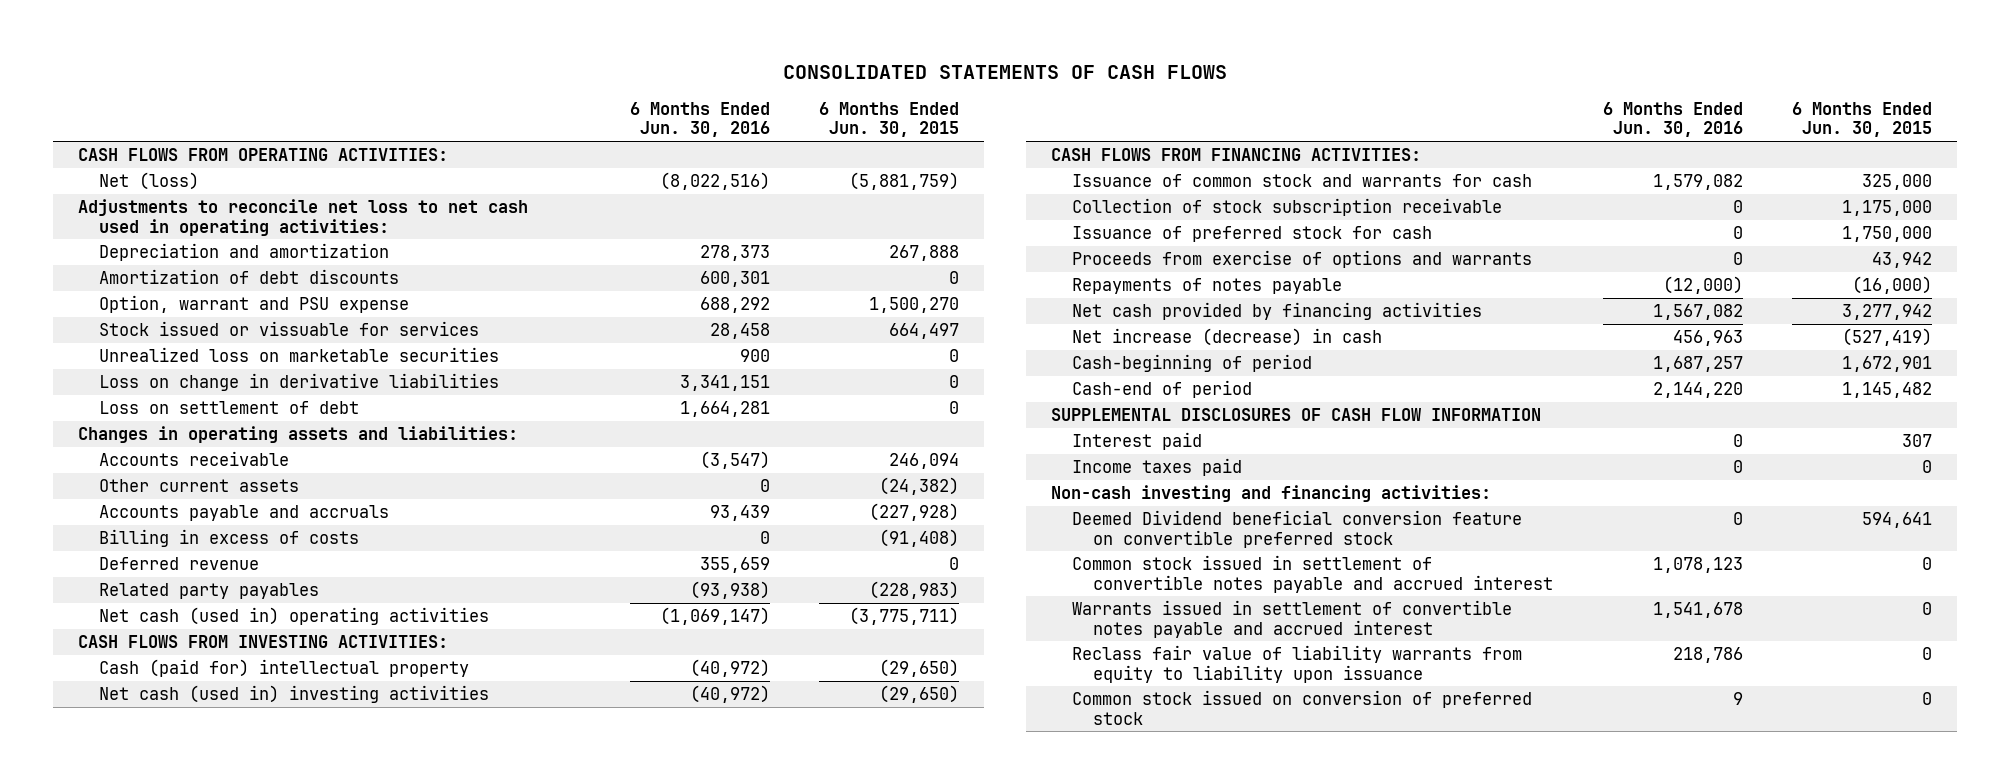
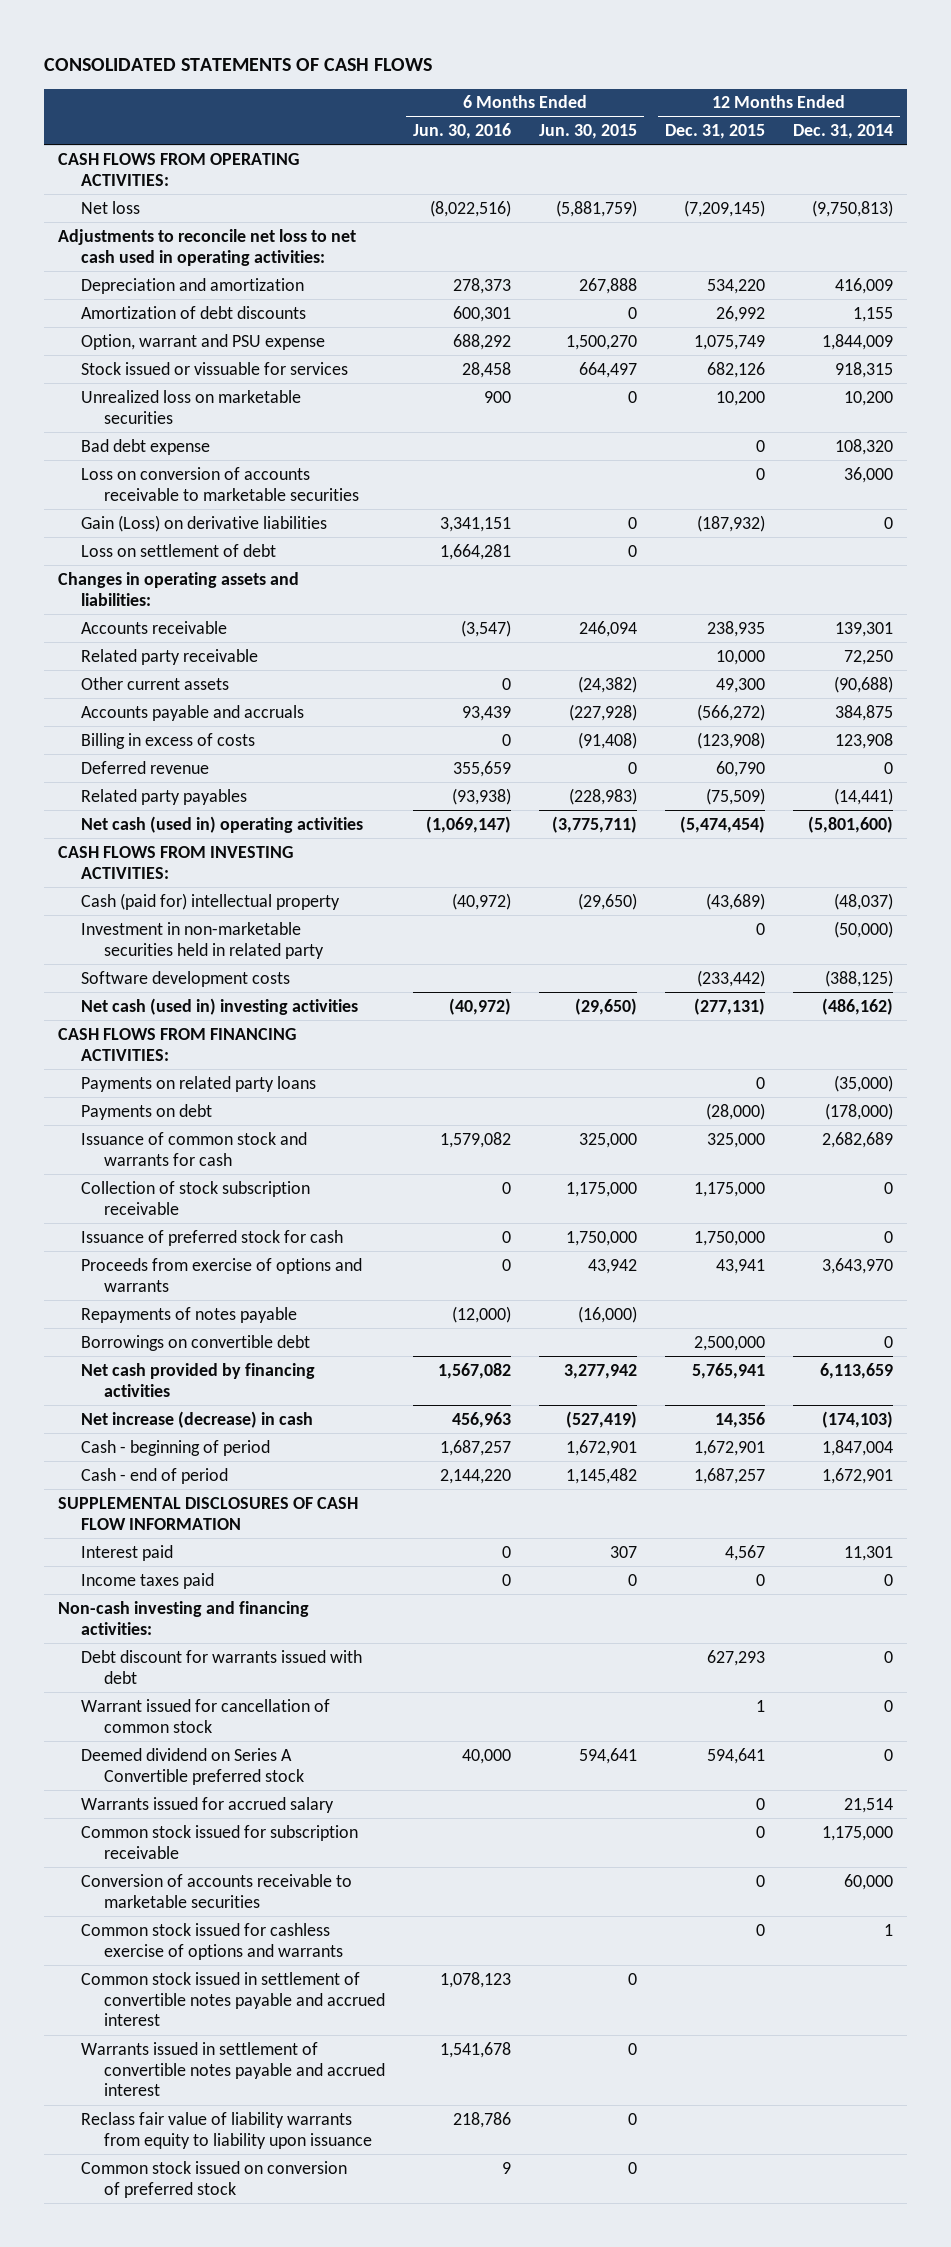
- | 6 Months Ended Jun. 30, 2016 | 6 Months Ended Jun. 30, 2015
+ | 6 Months Ended Jun. 30, 2016 | 6 Months Ended Jun. 30, 2015 | 12 Months Ended Dec. 31, 2015 | 12 Months Ended Dec. 31, 2014
- Net (loss) | (8,022,516) | (5,881,759)
+ Net loss | (8,022,516) | (5,881,759) | (7,209,145) | (9,750,813)
- Loss on change in derivative liabilities | 3,341,151 | 0
+ Bad debt expense | | | 0 | 108,320
+ Loss on conversion of accounts receivable to marketable securities | | | 0 | 36,000
+ Gain (Loss) on derivative liabilities | 3,341,151 | 0 | (187,932) | 0
+ Related party receivable | | | 10,000 | 72,250
+ Investment in non-marketable securities held in related party | | | 0 | (50,000)
+ Software development costs | | | (233,442) | (388,125)
+ Payments on related party loans | | | 0 | (35,000)
+ Payments on debt | | | (28,000) | (178,000)
+ Borrowings on convertible debt | | | 2,500,000 | 0
- Cash-beginning of period | 1,687,257 | 1,672,901
- Cash-end of period | 2,144,220 | 1,145,482
+ Cash - beginning of period | 1,687,257 | 1,672,901 | 1,672,901 | 1,847,004
+ Cash - end of period | 2,144,220 | 1,145,482 | 1,687,257 | 1,672,901
- Deemed Dividend beneficial conversion feature on convertible preferred stock | 0 | 594,641
+ Debt discount for warrants issued with debt | | | 627,293 | 0
+ Warrant issued for cancellation of common stock | | | 1 | 0
+ Deemed dividend on Series A Convertible preferred stock | 40,000 | 594,641 | 594,641 | 0
+ Warrants issued for accrued salary | | | 0 | 21,514
+ Common stock issued for subscription receivable | | | 0 | 1,175,000
+ Conversion of accounts receivable to marketable securities | | | 0 | 60,000
+ Common stock issued for cashless exercise of options and warrants | | | 0 | 1

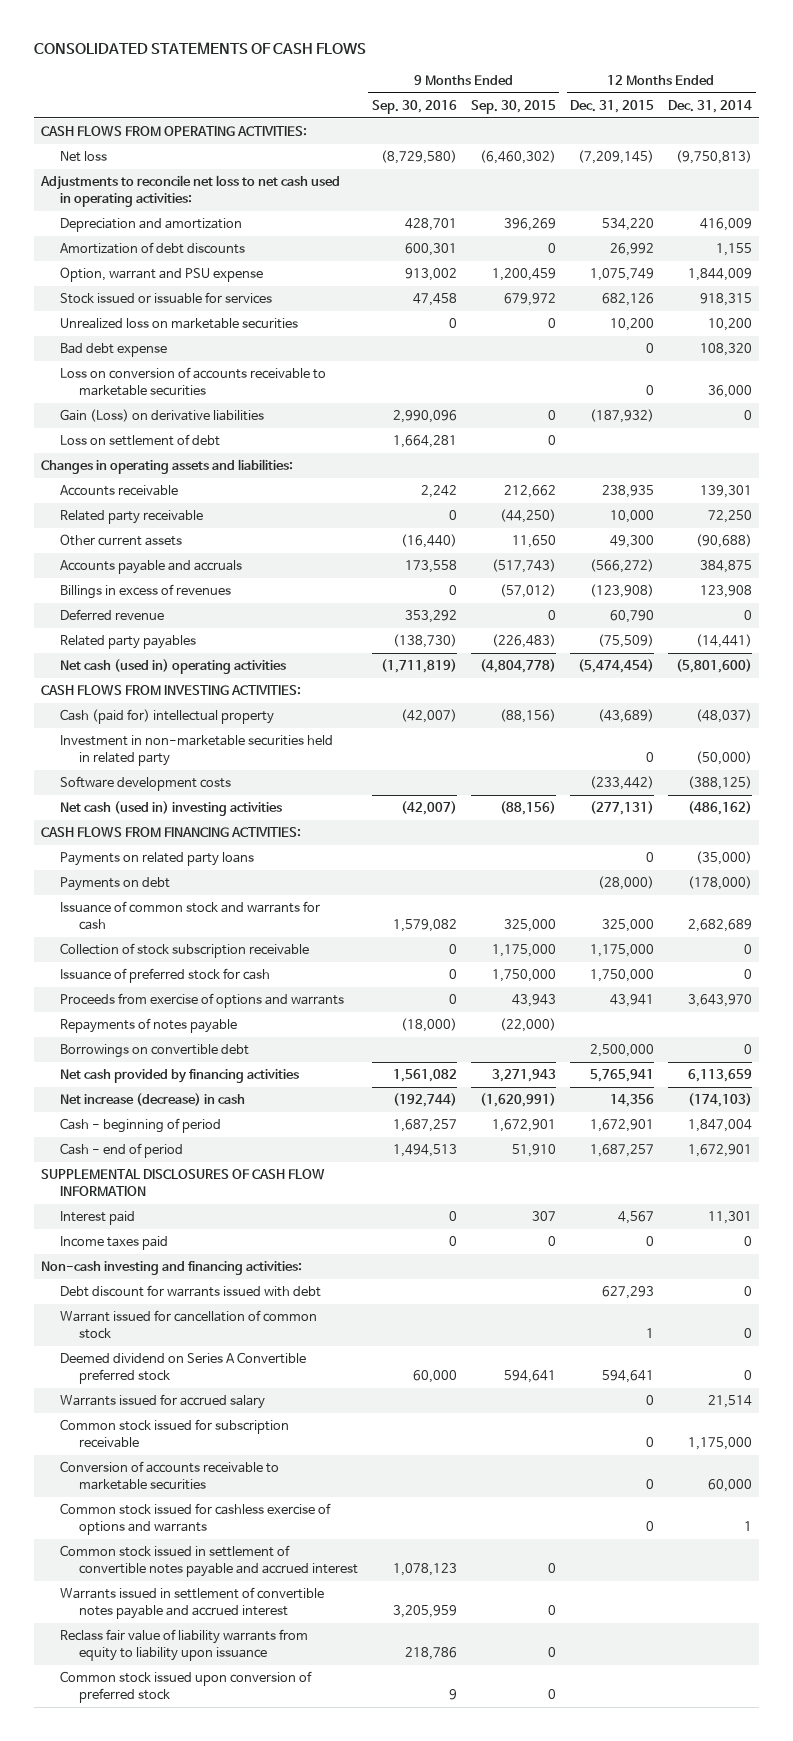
- | 6 Months Ended Jun. 30, 2016 | 6 Months Ended Jun. 30, 2015 | 12 Months Ended Dec. 31, 2015 | 12 Months Ended Dec. 31, 2014
+ | 9 Months Ended Sep. 30, 2016 | 9 Months Ended Sep. 30, 2015 | 12 Months Ended Dec. 31, 2015 | 12 Months Ended Dec. 31, 2014
- Stock issued or vissuable for services | 28,458 | 664,497 | 682,126 | 918,315
+ Stock issued or issuable for services | 47,458 | 679,972 | 682,126 | 918,315
- Billing in excess of costs | 0 | (91,408) | (123,908) | 123,908
+ Billings in excess of revenues | 0 | (57,012) | (123,908) | 123,908
- Common stock issued on conversion of preferred stock | 9 | 0 | |
+ Common stock issued upon conversion of preferred stock | 9 | 0 | |

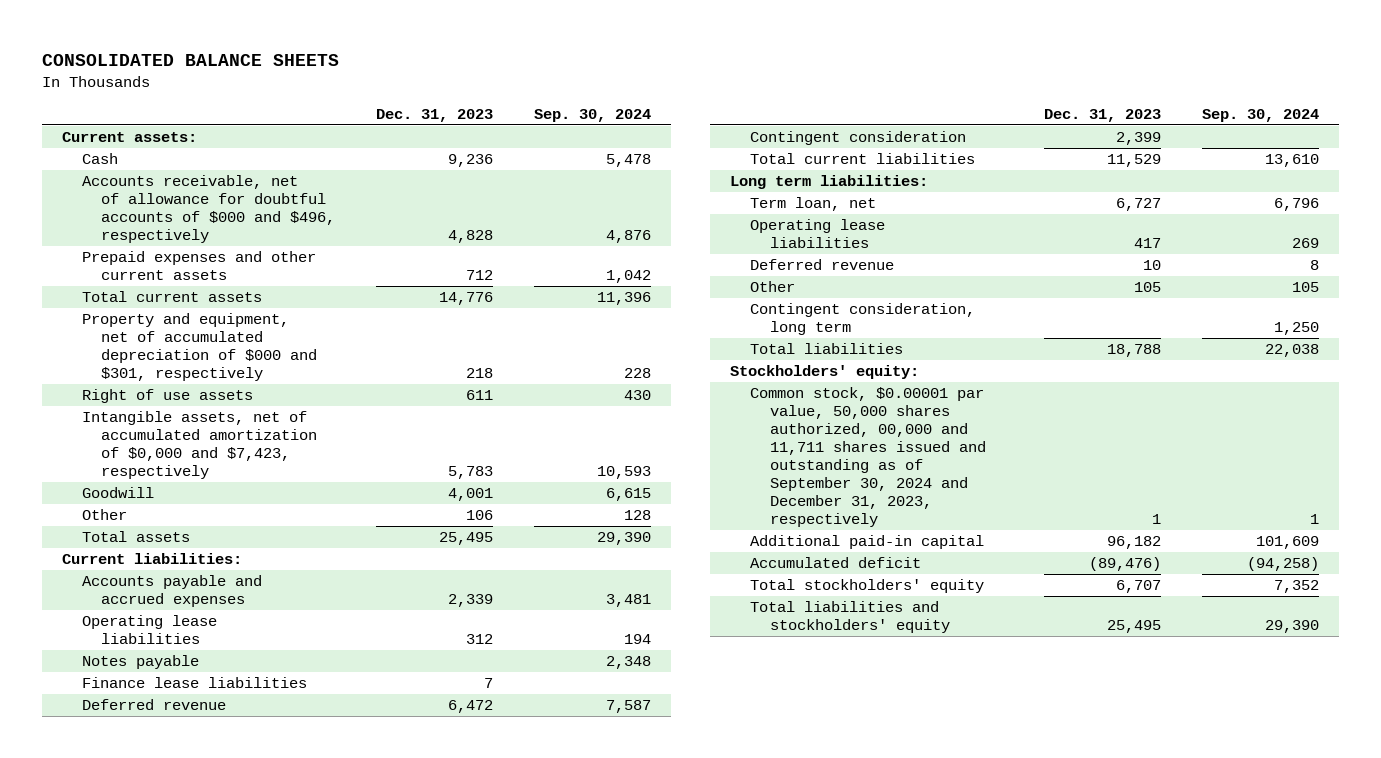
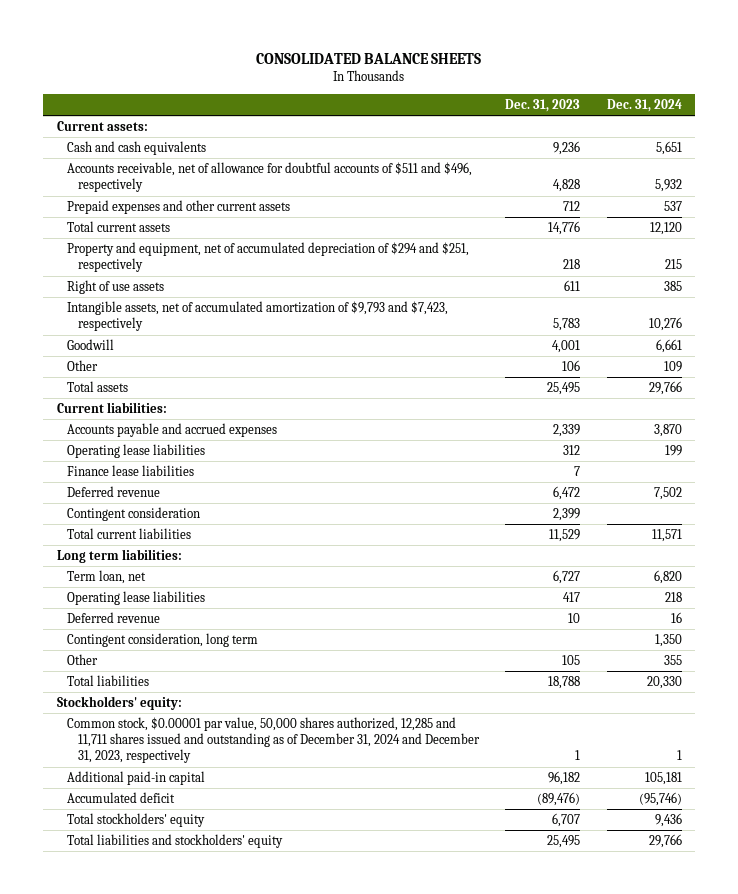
- | Dec. 31, 2023 | Sep. 30, 2024
+ | Dec. 31, 2023 | Dec. 31, 2024
- Cash | 9,236 | 5,478
- Accounts receivable, net of allowance for doubtful accounts of $000 and $496, respectively | 4,828 | 4,876
+ Cash and cash equivalents | 9,236 | 5,651
+ Accounts receivable, net of allowance for doubtful accounts of $511 and $496, respectively | 4,828 | 5,932
- Property and equipment, net of accumulated depreciation of $000 and $301, respectively | 218 | 228
+ Property and equipment, net of accumulated depreciation of $294 and $251, respectively | 218 | 215
- Intangible assets, net of accumulated amortization of $0,000 and $7,423, respectively | 5,783 | 10,593
+ Intangible assets, net of accumulated amortization of $9,793 and $7,423, respectively | 5,783 | 10,276
- Notes payable | | 2,348
moved down: Other | 105 | 355
- Common stock, $0.00001 par value, 50,000 shares authorized, 00,000 and 11,711 shares issued and outstanding as of September 30, 2024 and December 31, 2023, respectively | 1 | 1
+ Common stock, $0.00001 par value, 50,000 shares authorized, 12,285 and 11,711 shares issued and outstanding as of December 31, 2024 and December 31, 2023, respectively | 1 | 1

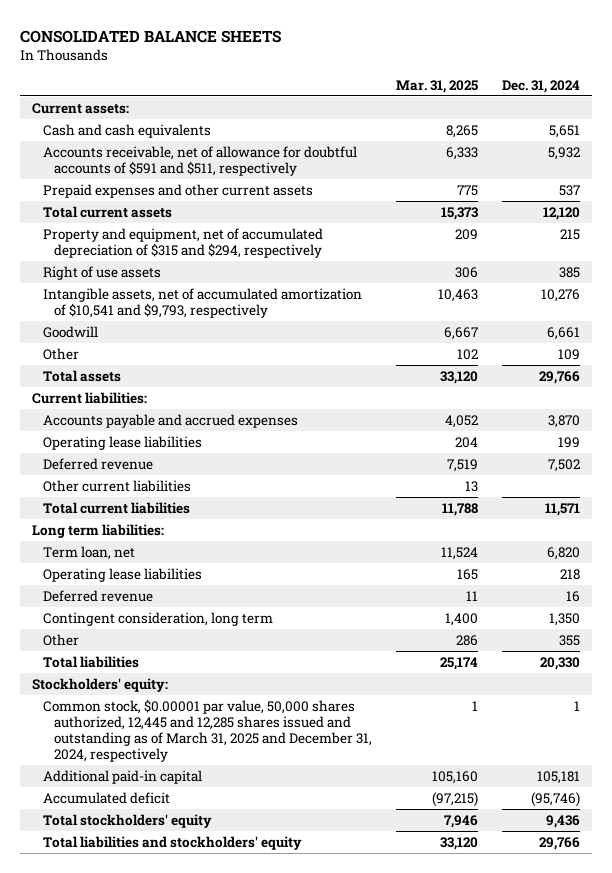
- | Dec. 31, 2023 | Dec. 31, 2024
+ | Mar. 31, 2025 | Dec. 31, 2024
- Accounts receivable, net of allowance for doubtful accounts of $511 and $496, respectively | 4,828 | 5,932
+ Accounts receivable, net of allowance for doubtful accounts of $591 and $511, respectively | 6,333 | 5,932
- Property and equipment, net of accumulated depreciation of $294 and $251, respectively | 218 | 215
+ Property and equipment, net of accumulated depreciation of $315 and $294, respectively | 209 | 215
- Intangible assets, net of accumulated amortization of $9,793 and $7,423, respectively | 5,783 | 10,276
+ Intangible assets, net of accumulated amortization of $10,541 and $9,793, respectively | 10,463 | 10,276
- Finance lease liabilities | 7 |
- Contingent consideration | 2,399 |
+ Other current liabilities | 13 |
- Common stock, $0.00001 par value, 50,000 shares authorized, 12,285 and 11,711 shares issued and outstanding as of December 31, 2024 and December 31, 2023, respectively | 1 | 1
+ Common stock, $0.00001 par value, 50,000 shares authorized, 12,445 and 12,285 shares issued and outstanding as of March 31, 2025 and December 31, 2024, respectively | 1 | 1

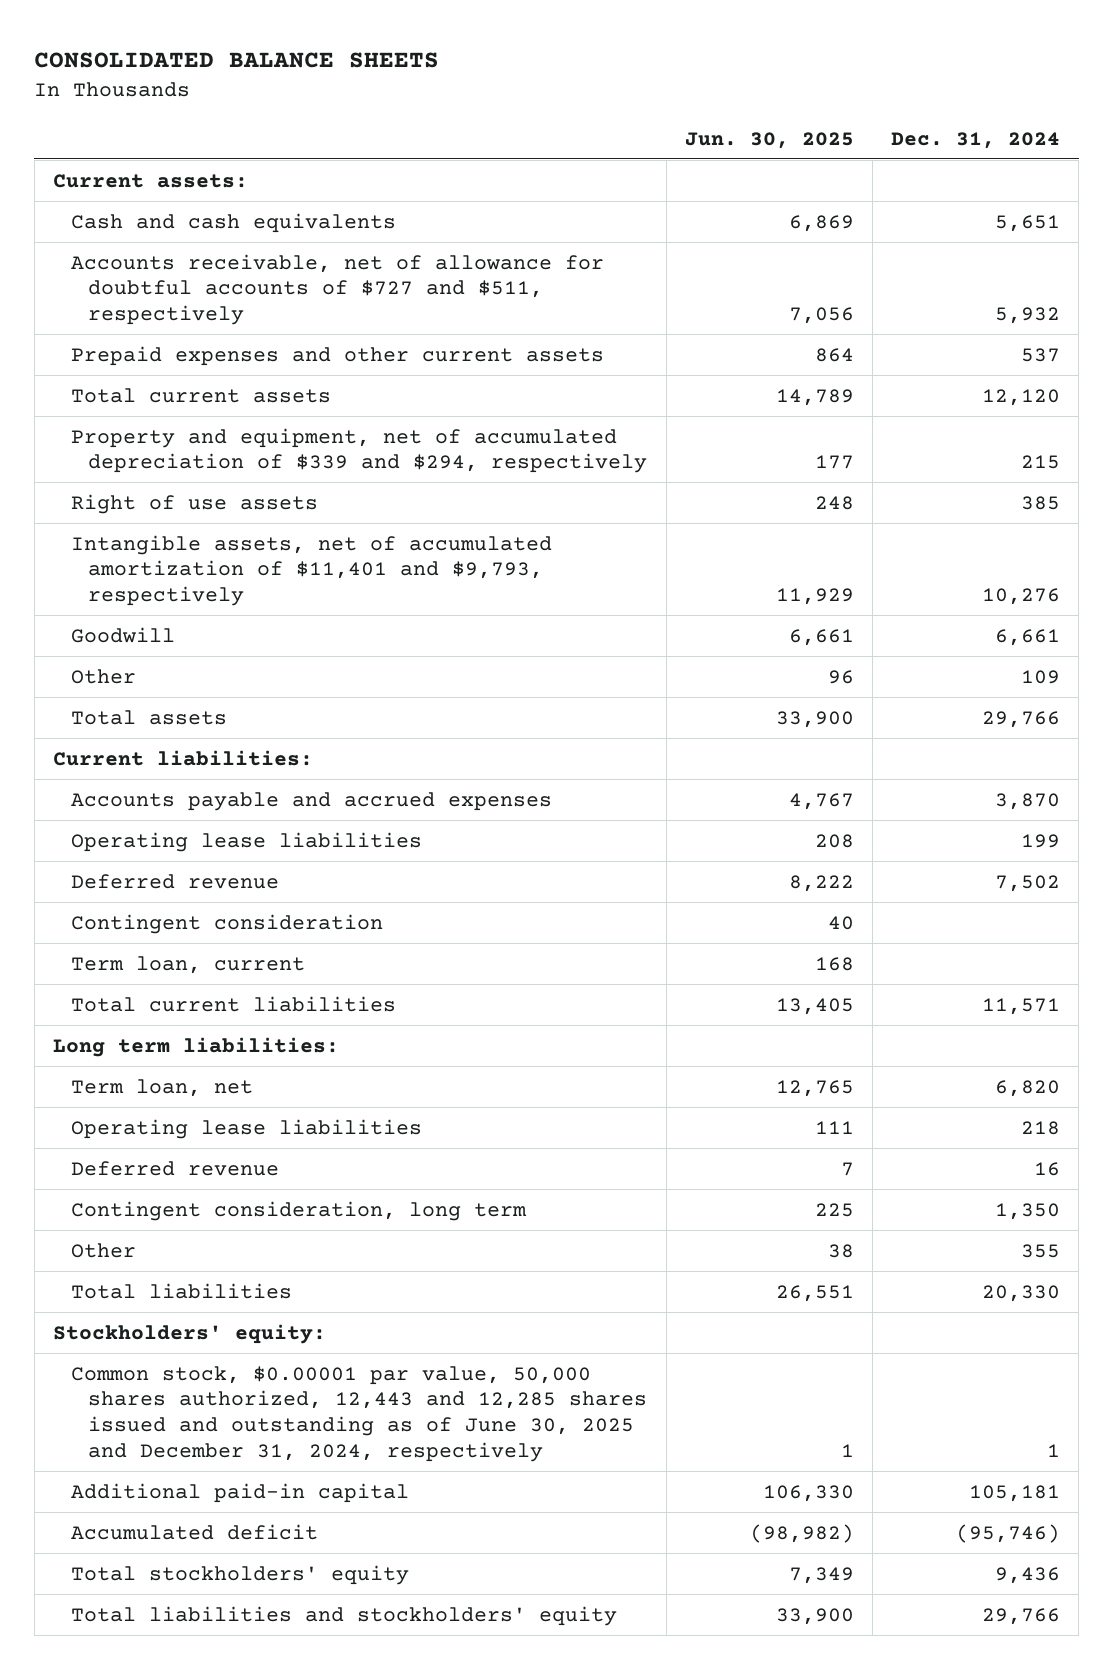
- | Mar. 31, 2025 | Dec. 31, 2024
+ | Jun. 30, 2025 | Dec. 31, 2024
- Accounts receivable, net of allowance for doubtful accounts of $591 and $511, respectively | 6,333 | 5,932
+ Accounts receivable, net of allowance for doubtful accounts of $727 and $511, respectively | 7,056 | 5,932
- Property and equipment, net of accumulated depreciation of $315 and $294, respectively | 209 | 215
+ Property and equipment, net of accumulated depreciation of $339 and $294, respectively | 177 | 215
- Intangible assets, net of accumulated amortization of $10,541 and $9,793, respectively | 10,463 | 10,276
+ Intangible assets, net of accumulated amortization of $11,401 and $9,793, respectively | 11,929 | 10,276
- Other current liabilities | 13 |
+ Contingent consideration | 40 |
+ Term loan, current | 168 |
- Common stock, $0.00001 par value, 50,000 shares authorized, 12,445 and 12,285 shares issued and outstanding as of March 31, 2025 and December 31, 2024, respectively | 1 | 1
+ Common stock, $0.00001 par value, 50,000 shares authorized, 12,443 and 12,285 shares issued and outstanding as of June 30, 2025 and December 31, 2024, respectively | 1 | 1

